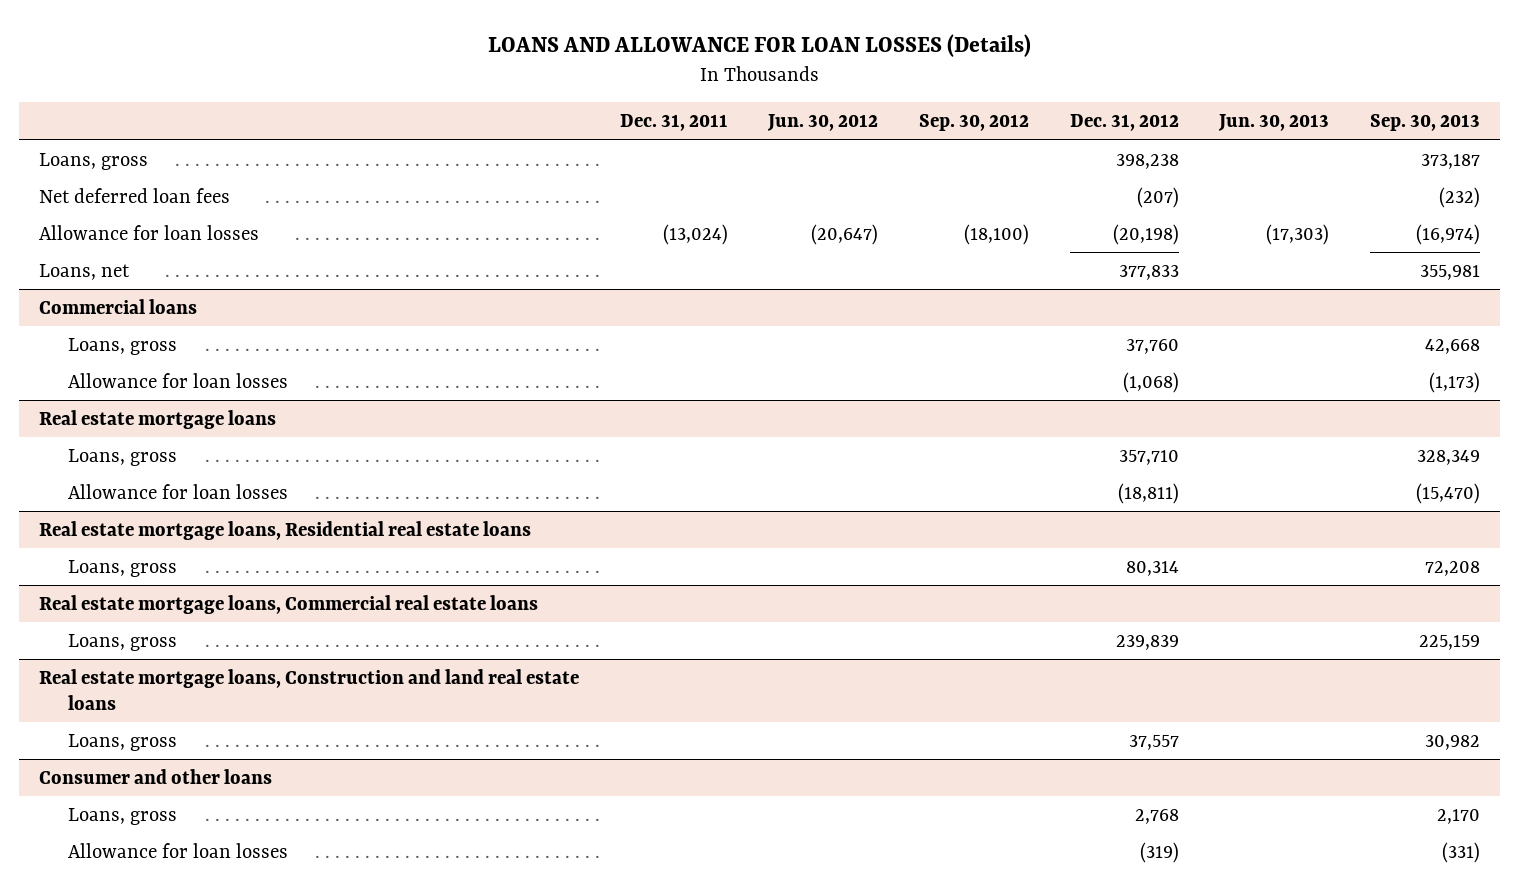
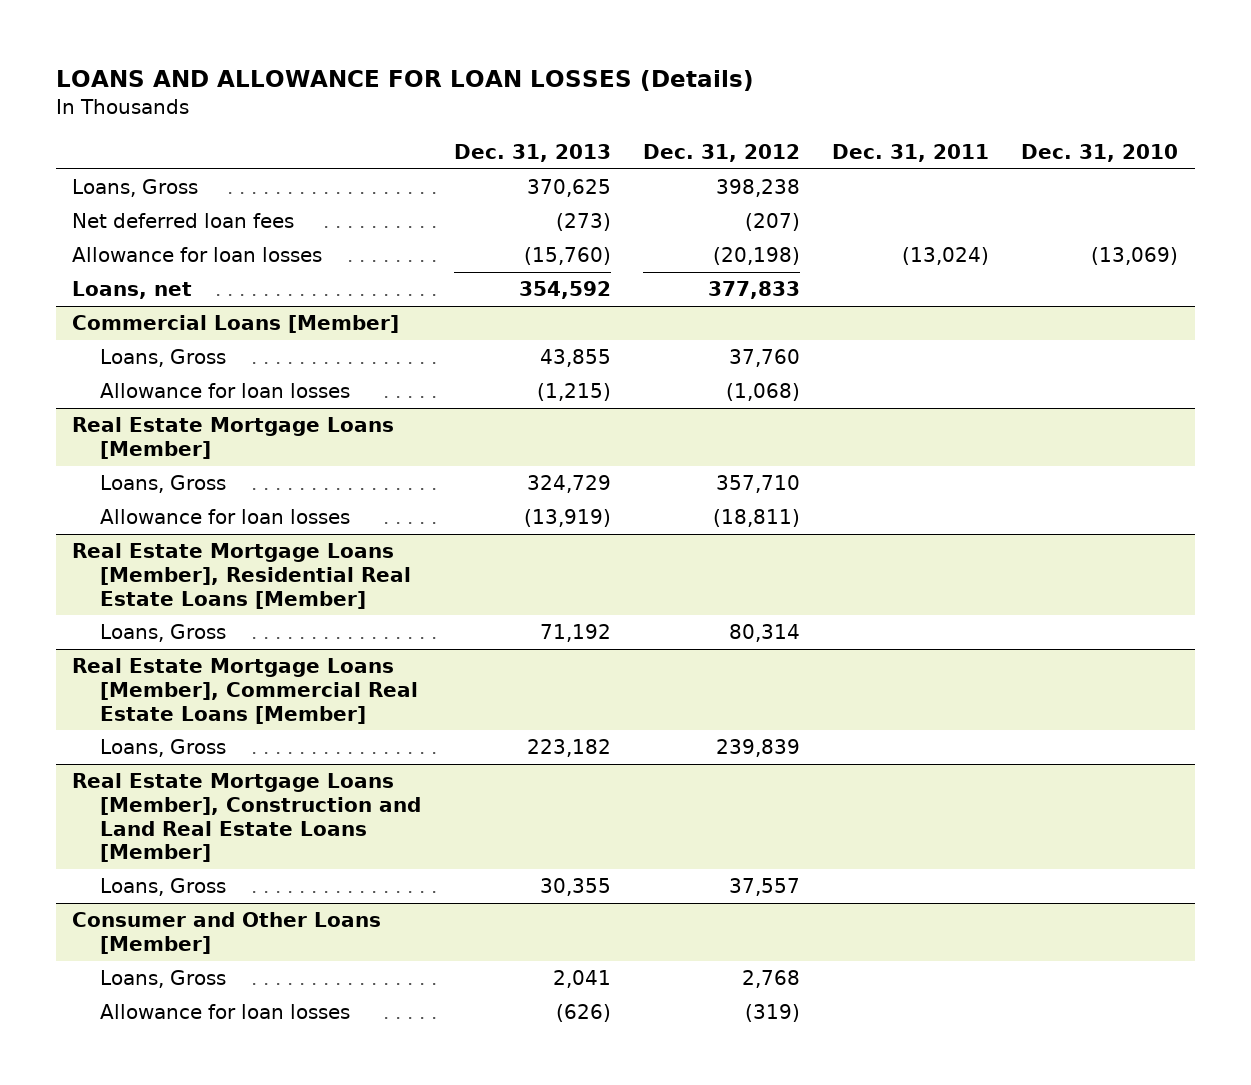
- | Dec. 31, 2011 | Jun. 30, 2012 | Sep. 30, 2012 | Dec. 31, 2012 | Jun. 30, 2013 | Sep. 30, 2013
+ | Dec. 31, 2013 | Dec. 31, 2012 | Dec. 31, 2011 | Dec. 31, 2010
- Loans, gross | | | | 398,238 | | 373,187
+ Loans, Gross | 370,625 | 398,238 | |
- Commercial loans
- Loans, gross | | | | 37,760 | | 42,668
+ Commercial Loans [Member]
+ Loans, Gross | 43,855 | 37,760 | |
- Real estate mortgage loans
- Loans, gross | | | | 357,710 | | 328,349
+ Real Estate Mortgage Loans [Member]
+ Loans, Gross | 324,729 | 357,710 | |
- Real estate mortgage loans, Residential real estate loans
- Loans, gross | | | | 80,314 | | 72,208
- Real estate mortgage loans, Commercial real estate loans
- Loans, gross | | | | 239,839 | | 225,159
- Real estate mortgage loans, Construction and land real estate loans
- Loans, gross | | | | 37,557 | | 30,982
- Consumer and other loans
- Loans, gross | | | | 2,768 | | 2,170
+ Real Estate Mortgage Loans [Member], Residential Real Estate Loans [Member]
+ Loans, Gross | 71,192 | 80,314 | |
+ Real Estate Mortgage Loans [Member], Commercial Real Estate Loans [Member]
+ Loans, Gross | 223,182 | 239,839 | |
+ Real Estate Mortgage Loans [Member], Construction and Land Real Estate Loans [Member]
+ Loans, Gross | 30,355 | 37,557 | |
+ Consumer and Other Loans [Member]
+ Loans, Gross | 2,041 | 2,768 | |

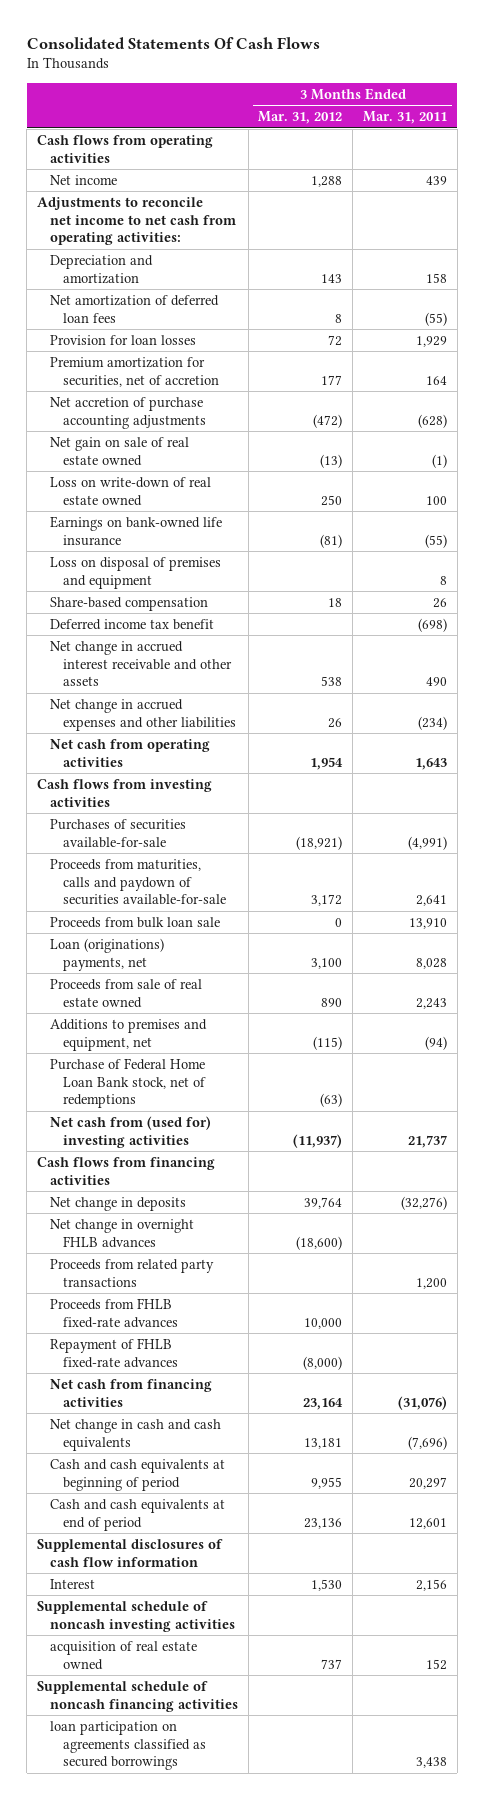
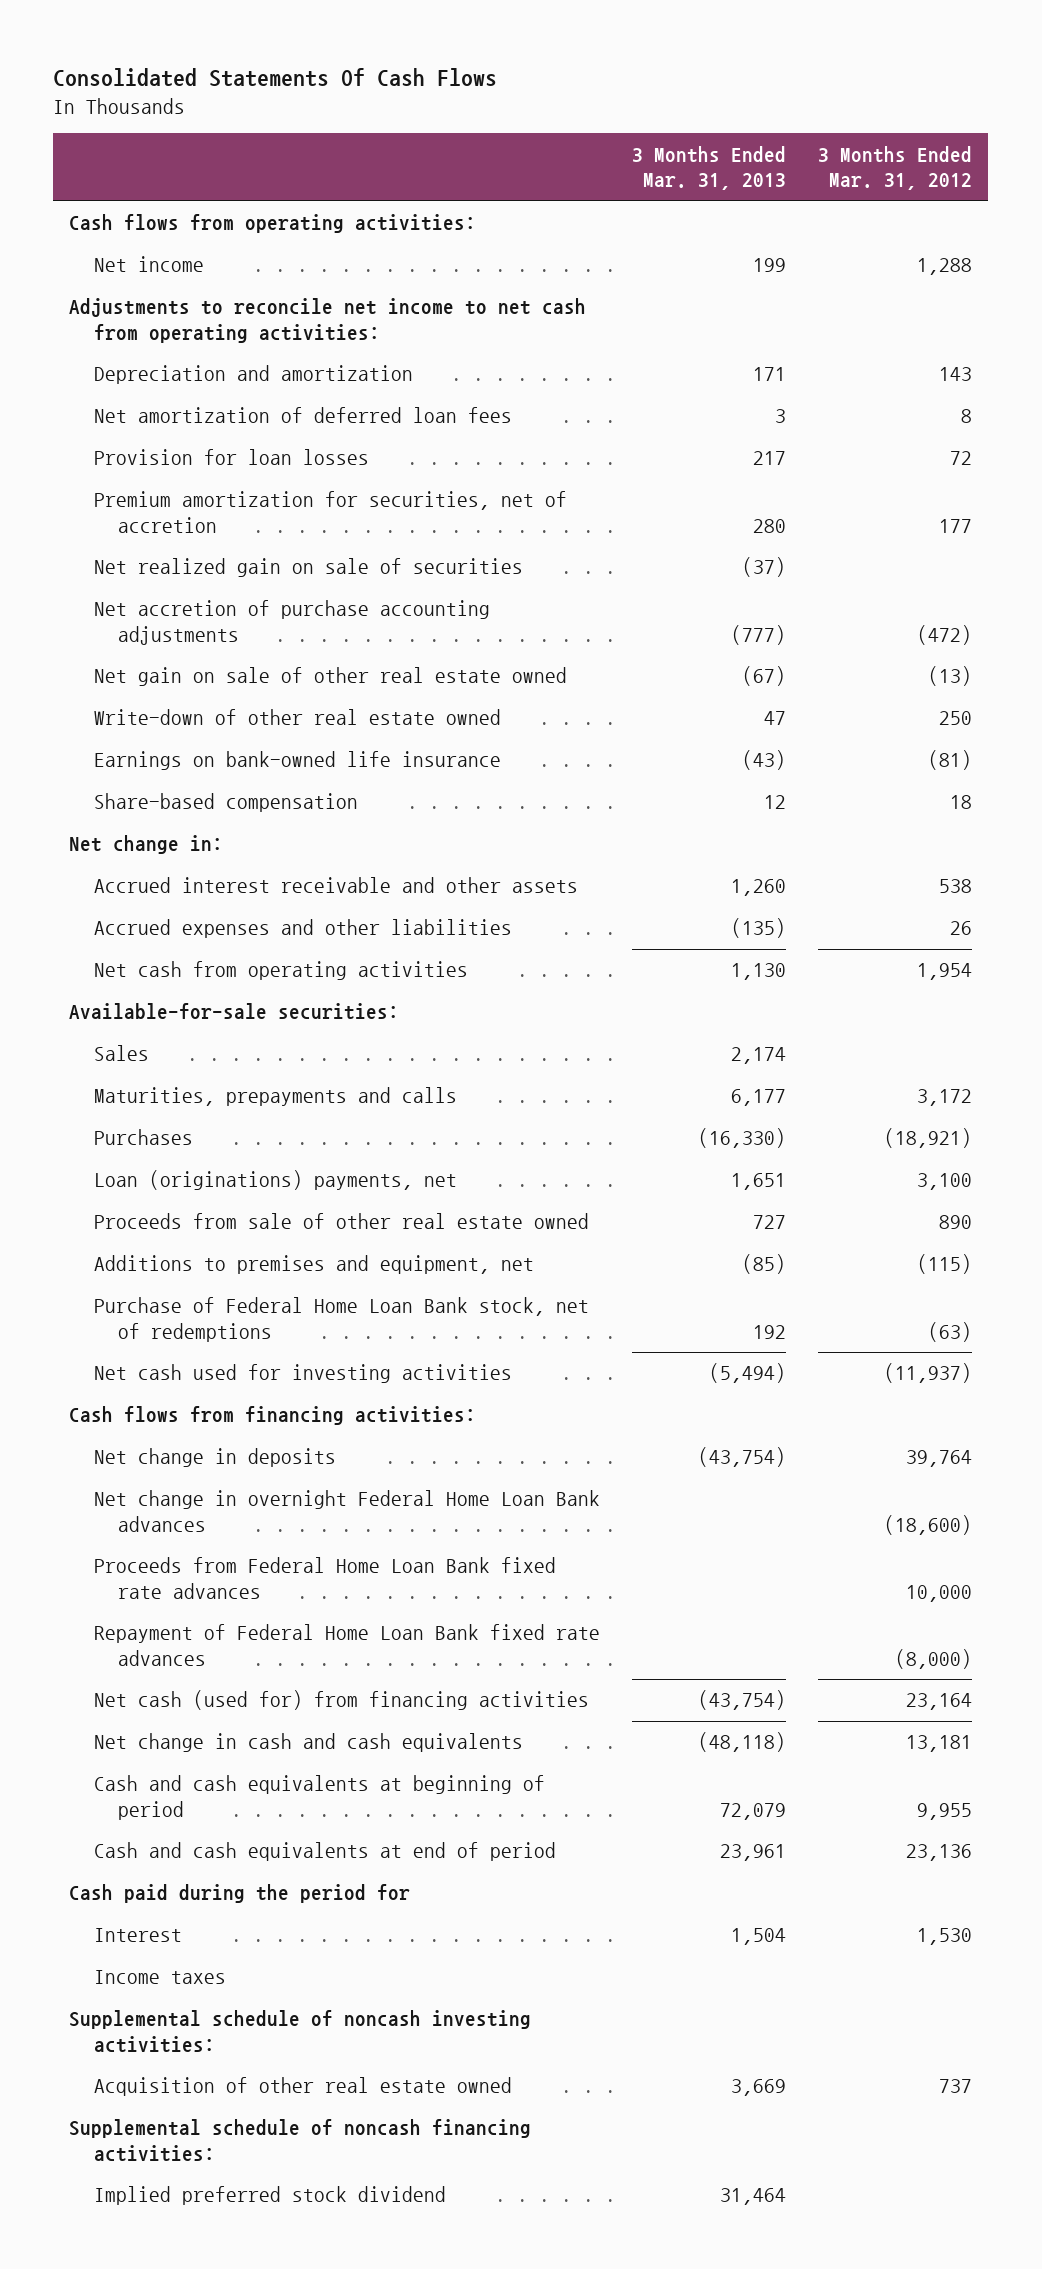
- | 3 Months Ended Mar. 31, 2012 | 3 Months Ended Mar. 31, 2011
+ | 3 Months Ended Mar. 31, 2013 | 3 Months Ended Mar. 31, 2012
- Cash flows from operating activities
+ Cash flows from operating activities:
+ Net realized gain on sale of securities | (37) |
- Net gain on sale of real estate owned | (13) | (1)
- Loss on write-down of real estate owned | 250 | 100
+ Net gain on sale of other real estate owned | (67) | (13)
+ Write-down of other real estate owned | 47 | 250
- Loss on disposal of premises and equipment | | 8
- Deferred income tax benefit | | (698)
- Net change in accrued interest receivable and other assets | 538 | 490
- Net change in accrued expenses and other liabilities | 26 | (234)
+ Net change in:
+ Accrued interest receivable and other assets | 1,260 | 538
+ Accrued expenses and other liabilities | (135) | 26
- Cash flows from investing activities
- Purchases of securities available-for-sale | (18,921) | (4,991)
- Proceeds from maturities, calls and paydown of securities available-for-sale | 3,172 | 2,641
- Proceeds from bulk loan sale | 0 | 13,910
+ Available-for-sale securities:
+ Sales | 2,174 |
+ Maturities, prepayments and calls | 6,177 | 3,172
+ Purchases | (16,330) | (18,921)
- Proceeds from sale of real estate owned | 890 | 2,243
+ Proceeds from sale of other real estate owned | 727 | 890
- Net cash from (used for) investing activities | (11,937) | 21,737
- Cash flows from financing activities
+ Net cash used for investing activities | (5,494) | (11,937)
+ Cash flows from financing activities:
- Net change in overnight FHLB advances | (18,600) |
- Proceeds from related party transactions | | 1,200
- Proceeds from FHLB fixed-rate advances | 10,000 |
- Repayment of FHLB fixed-rate advances | (8,000) |
- Net cash from financing activities | 23,164 | (31,076)
+ Net change in overnight Federal Home Loan Bank advances | | (18,600)
+ Proceeds from Federal Home Loan Bank fixed rate advances | | 10,000
+ Repayment of Federal Home Loan Bank fixed rate advances | | (8,000)
+ Net cash (used for) from financing activities | (43,754) | 23,164
- Supplemental disclosures of cash flow information
+ Cash paid during the period for
- Supplemental schedule of noncash investing activities
- acquisition of real estate owned | 737 | 152
- Supplemental schedule of noncash financing activities
- loan participation on agreements classified as secured borrowings | | 3,438
+ Income taxes
+ Supplemental schedule of noncash investing activities:
+ Acquisition of other real estate owned | 3,669 | 737
+ Supplemental schedule of noncash financing activities:
+ Implied preferred stock dividend | 31,464 |

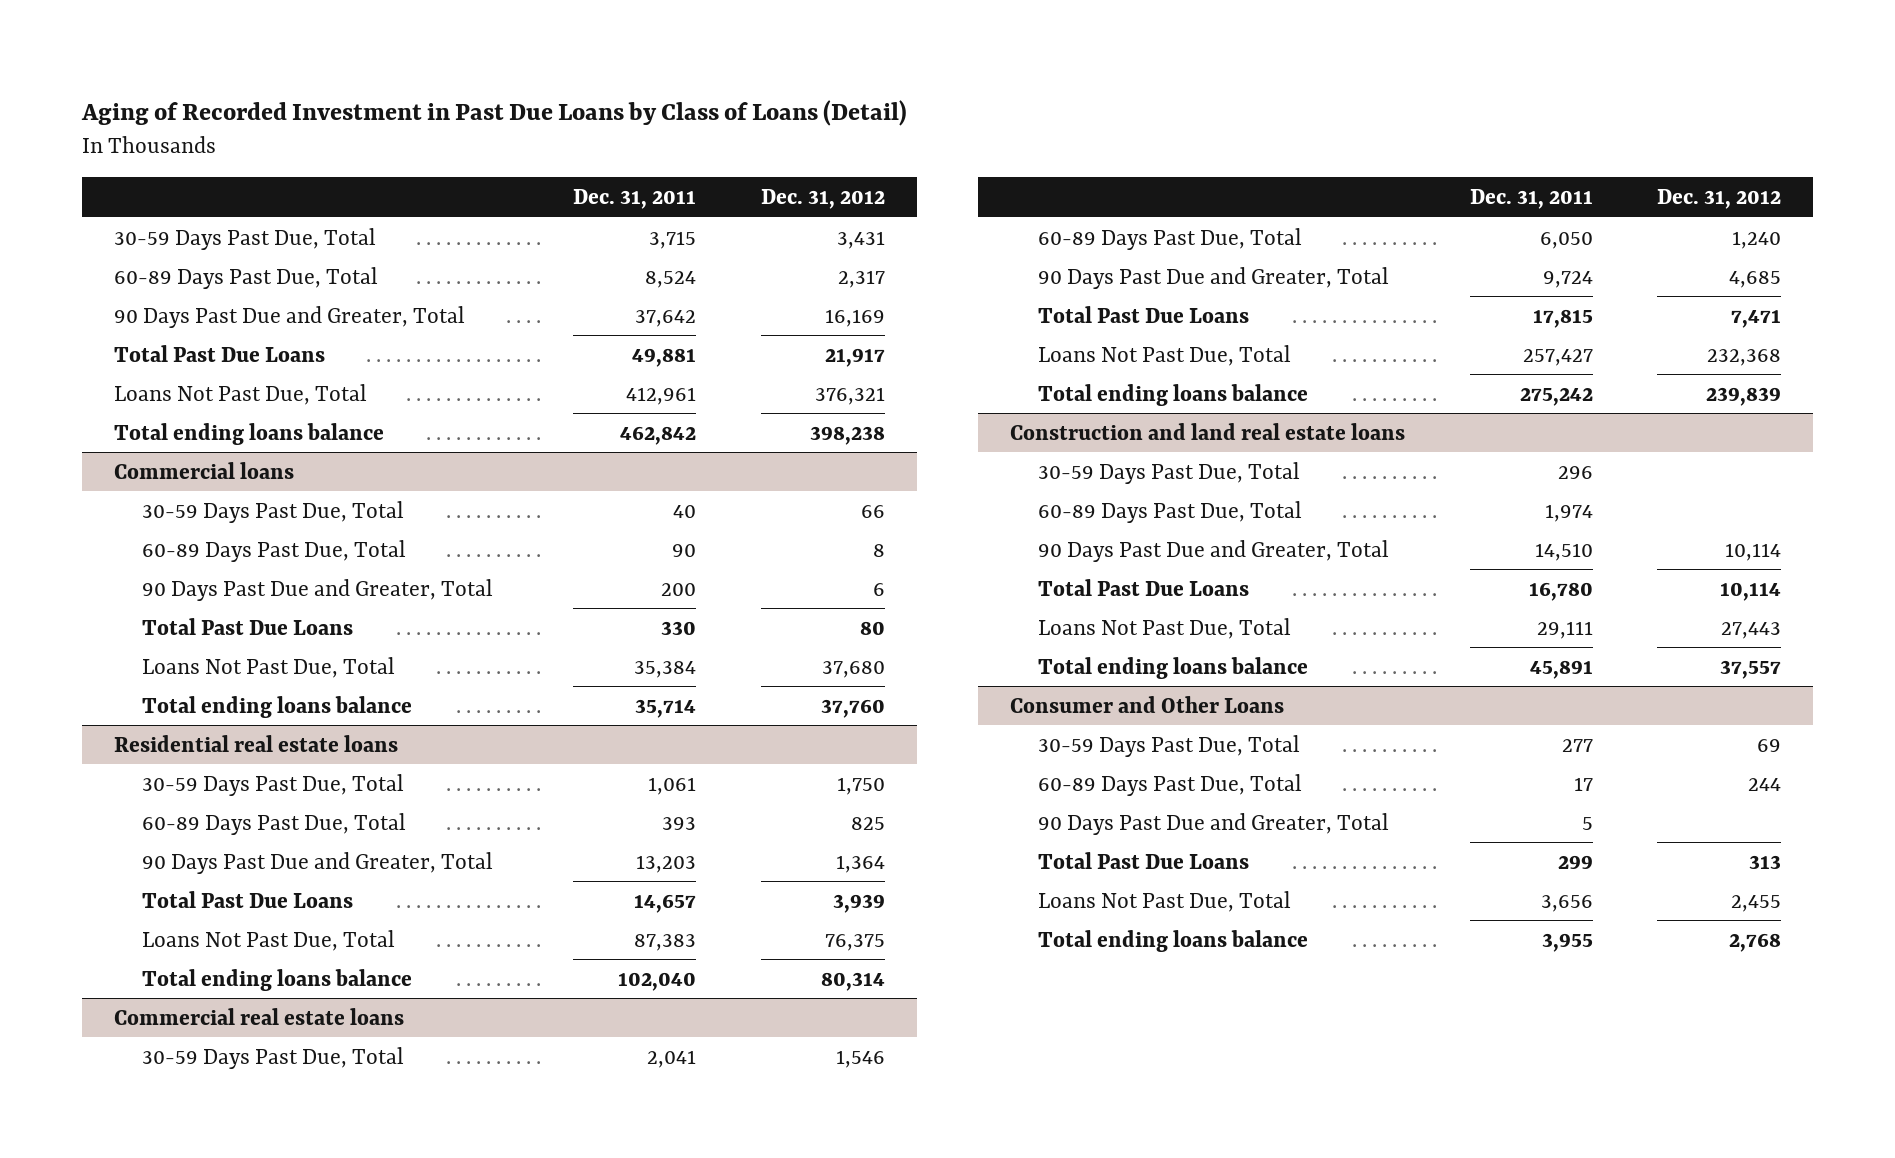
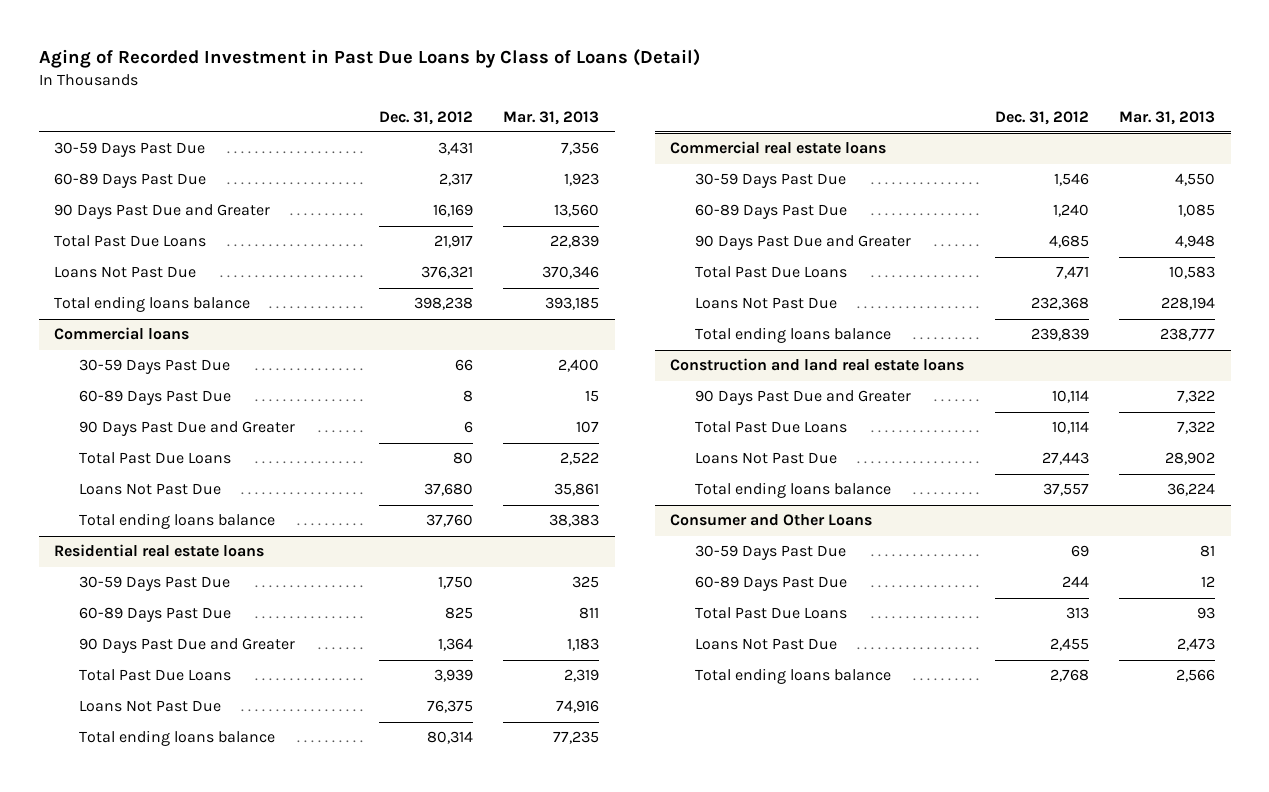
- | Dec. 31, 2011 | Dec. 31, 2012
+ | Dec. 31, 2012 | Mar. 31, 2013
- 30-59 Days Past Due, Total | 3,715 | 3,431
- 60-89 Days Past Due, Total | 8,524 | 2,317
- 90 Days Past Due and Greater, Total | 37,642 | 16,169
+ 30-59 Days Past Due | 3,431 | 7,356
+ 60-89 Days Past Due | 2,317 | 1,923
+ 90 Days Past Due and Greater | 16,169 | 13,560
- Loans Not Past Due, Total | 412,961 | 376,321
+ Loans Not Past Due | 376,321 | 370,346
@ Commercial loans
- 30-59 Days Past Due, Total | 40 | 66
- 60-89 Days Past Due, Total | 90 | 8
- 90 Days Past Due and Greater, Total | 200 | 6
+ 30-59 Days Past Due | 66 | 2,400
+ 60-89 Days Past Due | 8 | 15
+ 90 Days Past Due and Greater | 6 | 107
- Loans Not Past Due, Total | 35,384 | 37,680
+ Loans Not Past Due | 37,680 | 35,861
@ Residential real estate loans
- 30-59 Days Past Due, Total | 1,061 | 1,750
- 60-89 Days Past Due, Total | 393 | 825
- 90 Days Past Due and Greater, Total | 13,203 | 1,364
+ 30-59 Days Past Due | 1,750 | 325
+ 60-89 Days Past Due | 825 | 811
+ 90 Days Past Due and Greater | 1,364 | 1,183
- Loans Not Past Due, Total | 87,383 | 76,375
+ Loans Not Past Due | 76,375 | 74,916
@ Commercial real estate loans
- 30-59 Days Past Due, Total | 2,041 | 1,546
- 60-89 Days Past Due, Total | 6,050 | 1,240
- 90 Days Past Due and Greater, Total | 9,724 | 4,685
+ 30-59 Days Past Due | 1,546 | 4,550
+ 60-89 Days Past Due | 1,240 | 1,085
+ 90 Days Past Due and Greater | 4,685 | 4,948
- Loans Not Past Due, Total | 257,427 | 232,368
+ Loans Not Past Due | 232,368 | 228,194
@ Construction and land real estate loans
- 30-59 Days Past Due, Total | 296 |
- 60-89 Days Past Due, Total | 1,974 |
- 90 Days Past Due and Greater, Total | 14,510 | 10,114
+ 90 Days Past Due and Greater | 10,114 | 7,322
- Loans Not Past Due, Total | 29,111 | 27,443
+ Loans Not Past Due | 27,443 | 28,902
@ Consumer and Other Loans
- 30-59 Days Past Due, Total | 277 | 69
- 60-89 Days Past Due, Total | 17 | 244
- 90 Days Past Due and Greater, Total | 5 |
+ 30-59 Days Past Due | 69 | 81
+ 60-89 Days Past Due | 244 | 12
- Loans Not Past Due, Total | 3,656 | 2,455
+ Loans Not Past Due | 2,455 | 2,473

